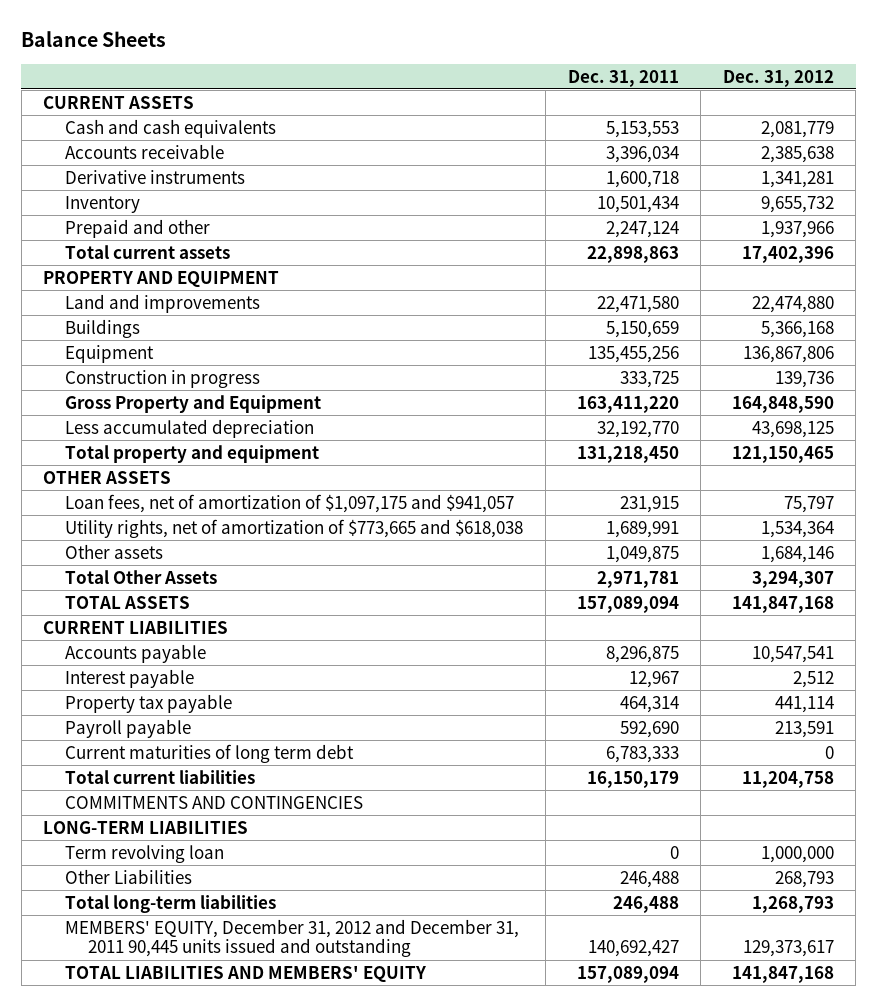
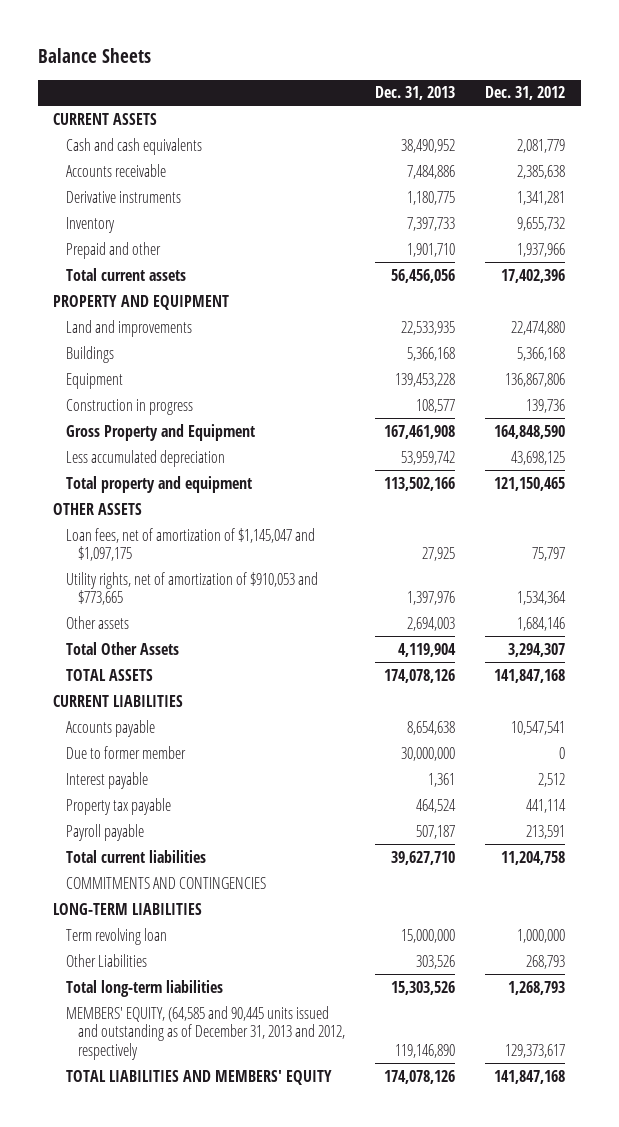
- | Dec. 31, 2011 | Dec. 31, 2012
+ | Dec. 31, 2013 | Dec. 31, 2012
- Loan fees, net of amortization of $1,097,175 and $941,057 | 231,915 | 75,797
- Utility rights, net of amortization of $773,665 and $618,038 | 1,689,991 | 1,534,364
+ Loan fees, net of amortization of $1,145,047 and $1,097,175 | 27,925 | 75,797
+ Utility rights, net of amortization of $910,053 and $773,665 | 1,397,976 | 1,534,364
+ Due to former member | 30,000,000 | 0
- Current maturities of long term debt | 6,783,333 | 0
- MEMBERS' EQUITY, December 31, 2012 and December 31, 2011 90,445 units issued and outstanding | 140,692,427 | 129,373,617
+ MEMBERS' EQUITY, (64,585 and 90,445 units issued and outstanding as of December 31, 2013 and 2012, respectively | 119,146,890 | 129,373,617

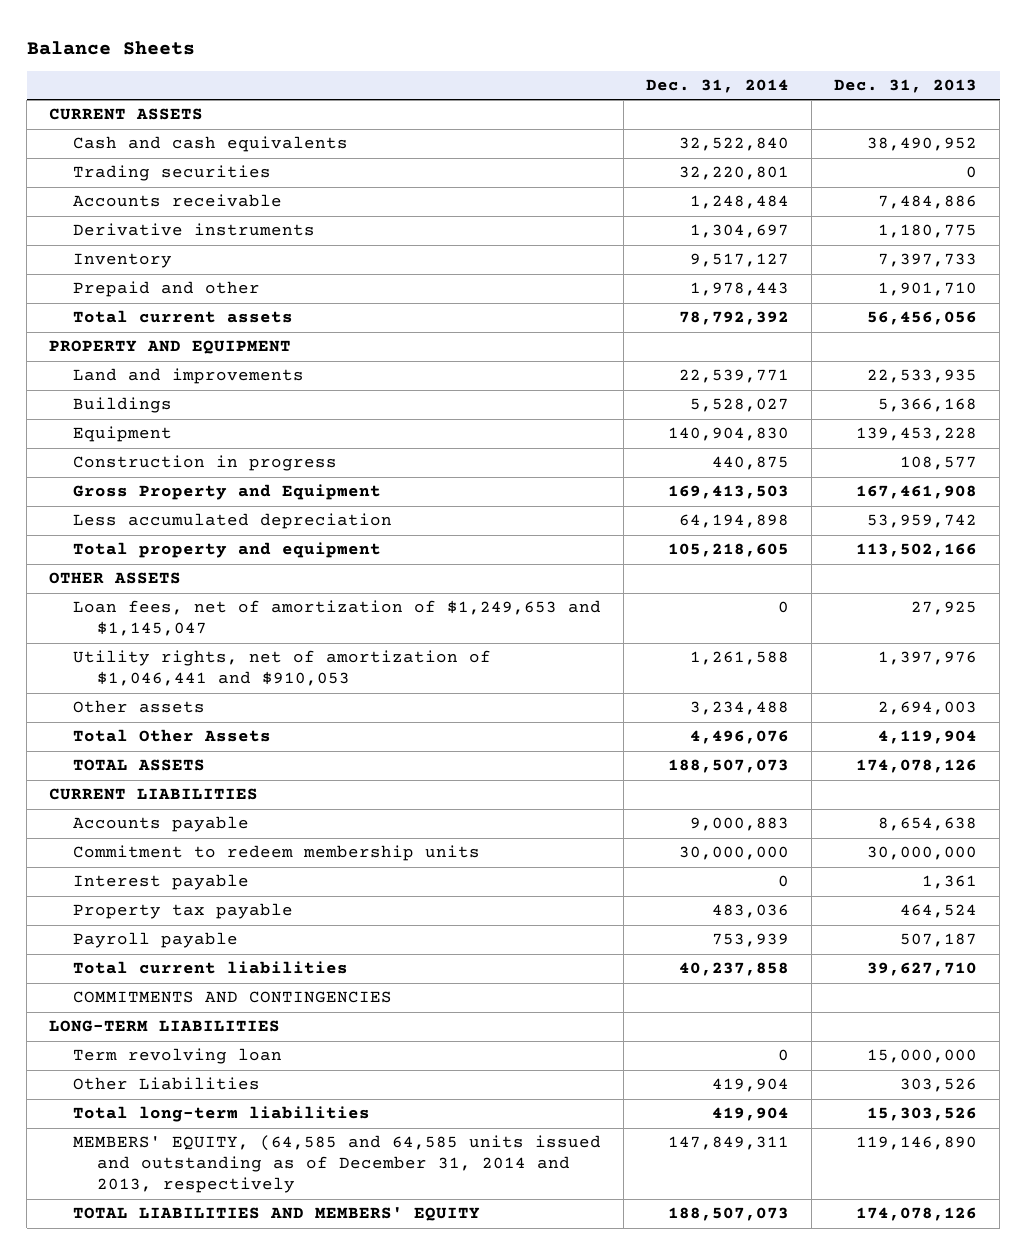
- | Dec. 31, 2013 | Dec. 31, 2012
+ | Dec. 31, 2014 | Dec. 31, 2013
+ Trading securities | 32,220,801 | 0
- Loan fees, net of amortization of $1,145,047 and $1,097,175 | 27,925 | 75,797
- Utility rights, net of amortization of $910,053 and $773,665 | 1,397,976 | 1,534,364
+ Loan fees, net of amortization of $1,249,653 and $1,145,047 | 0 | 27,925
+ Utility rights, net of amortization of $1,046,441 and $910,053 | 1,261,588 | 1,397,976
- Due to former member | 30,000,000 | 0
+ Commitment to redeem membership units | 30,000,000 | 30,000,000
- MEMBERS' EQUITY, (64,585 and 90,445 units issued and outstanding as of December 31, 2013 and 2012, respectively | 119,146,890 | 129,373,617
+ MEMBERS' EQUITY, (64,585 and 64,585 units issued and outstanding as of December 31, 2014 and 2013, respectively | 147,849,311 | 119,146,890

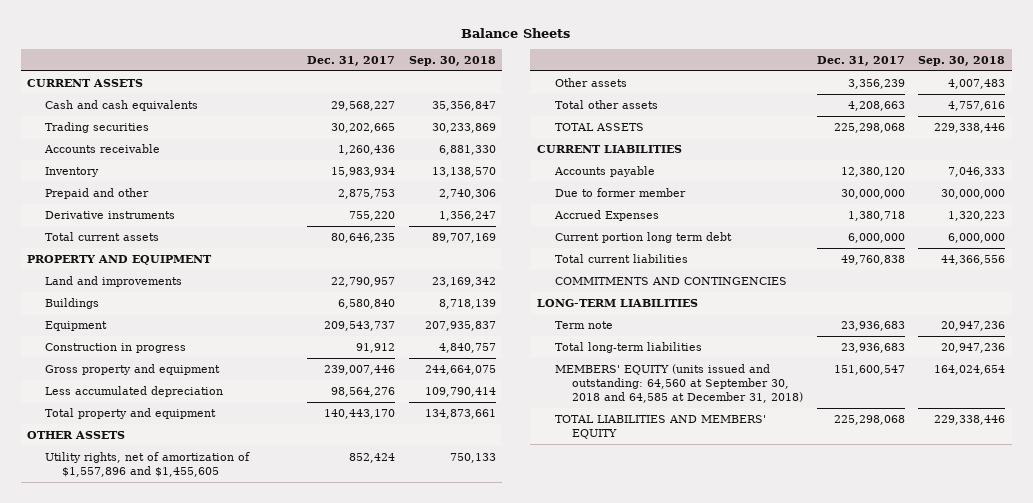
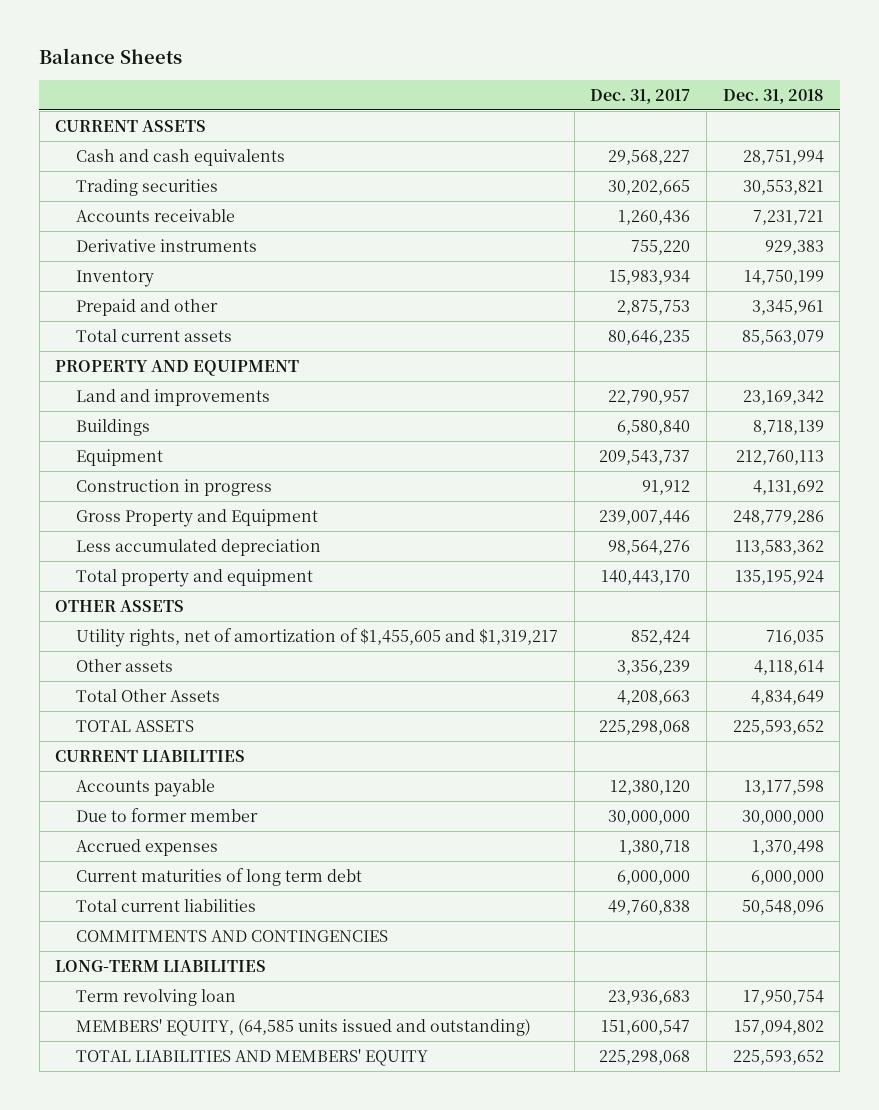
- | Dec. 31, 2017 | Sep. 30, 2018
+ | Dec. 31, 2017 | Dec. 31, 2018
moved up: Derivative instruments | 755,220 | 929,383
- Gross property and equipment | 239,007,446 | 244,664,075
+ Gross Property and Equipment | 239,007,446 | 248,779,286
- Utility rights, net of amortization of $1,557,896 and $1,455,605 | 852,424 | 750,133
+ Utility rights, net of amortization of $1,455,605 and $1,319,217 | 852,424 | 716,035
- Total other assets | 4,208,663 | 4,757,616
+ Total Other Assets | 4,208,663 | 4,834,649
- Accrued Expenses | 1,380,718 | 1,320,223
- Current portion long term debt | 6,000,000 | 6,000,000
+ Accrued expenses | 1,380,718 | 1,370,498
+ Current maturities of long term debt | 6,000,000 | 6,000,000
- Term note | 23,936,683 | 20,947,236
- Total long-term liabilities | 23,936,683 | 20,947,236
- MEMBERS' EQUITY (units issued and outstanding: 64,560 at September 30, 2018 and 64,585 at December 31, 2018) | 151,600,547 | 164,024,654
+ Term revolving loan | 23,936,683 | 17,950,754
+ MEMBERS' EQUITY, (64,585 units issued and outstanding) | 151,600,547 | 157,094,802

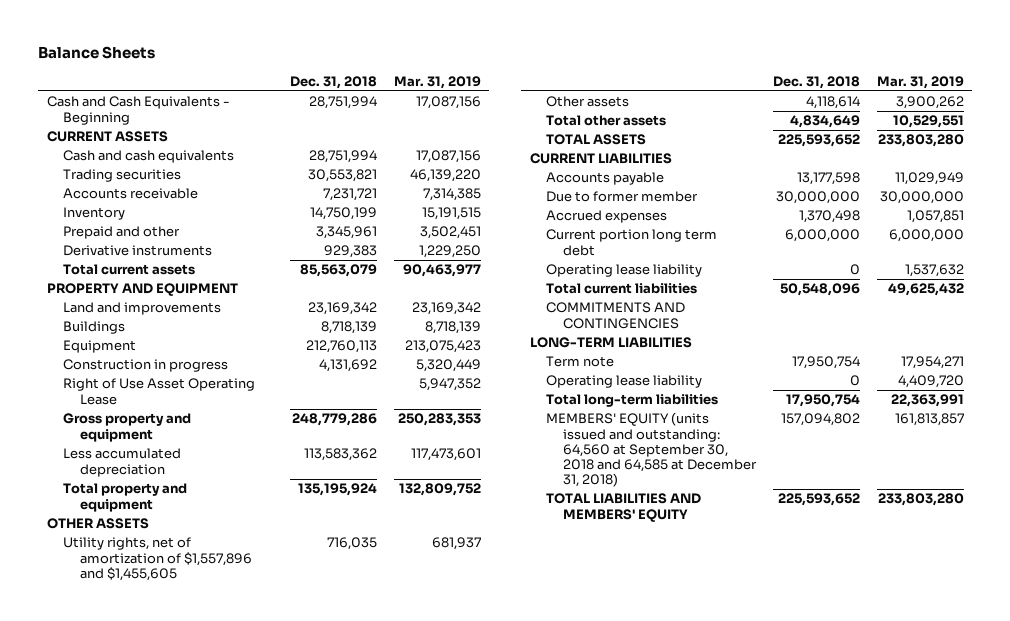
- | Dec. 31, 2017 | Dec. 31, 2018
+ | Dec. 31, 2018 | Mar. 31, 2019
+ Cash and Cash Equivalents - Beginning | 28,751,994 | 17,087,156
moved down: Derivative instruments | 929,383 | 1,229,250
- Gross Property and Equipment | 239,007,446 | 248,779,286
+ Right of Use Asset Operating Lease | | 5,947,352
+ Gross property and equipment | 248,779,286 | 250,283,353
- Utility rights, net of amortization of $1,455,605 and $1,319,217 | 852,424 | 716,035
+ Utility rights, net of amortization of $1,557,896 and $1,455,605 | 716,035 | 681,937
- Total Other Assets | 4,208,663 | 4,834,649
+ Total other assets | 4,834,649 | 10,529,551
- Current maturities of long term debt | 6,000,000 | 6,000,000
+ Current portion long term debt | 6,000,000 | 6,000,000
+ Operating lease liability | 0 | 1,537,632
- Term revolving loan | 23,936,683 | 17,950,754
- MEMBERS' EQUITY, (64,585 units issued and outstanding) | 151,600,547 | 157,094,802
+ Term note | 17,950,754 | 17,954,271
+ Operating lease liability | 0 | 4,409,720
+ Total long-term liabilities | 17,950,754 | 22,363,991
+ MEMBERS' EQUITY (units issued and outstanding: 64,560 at September 30, 2018 and 64,585 at December 31, 2018) | 157,094,802 | 161,813,857

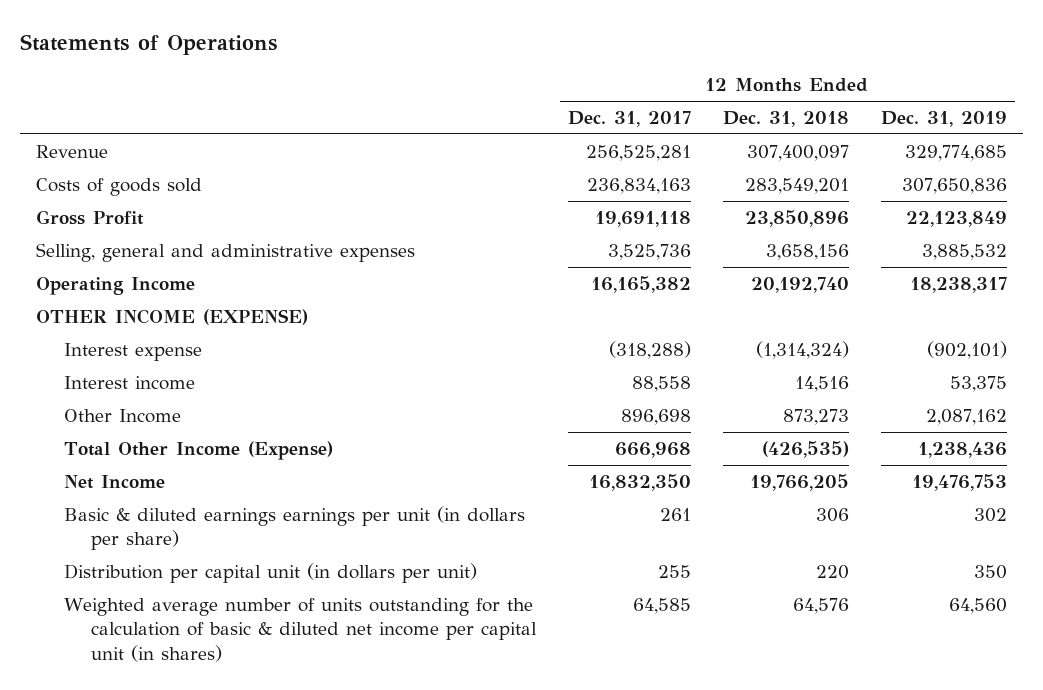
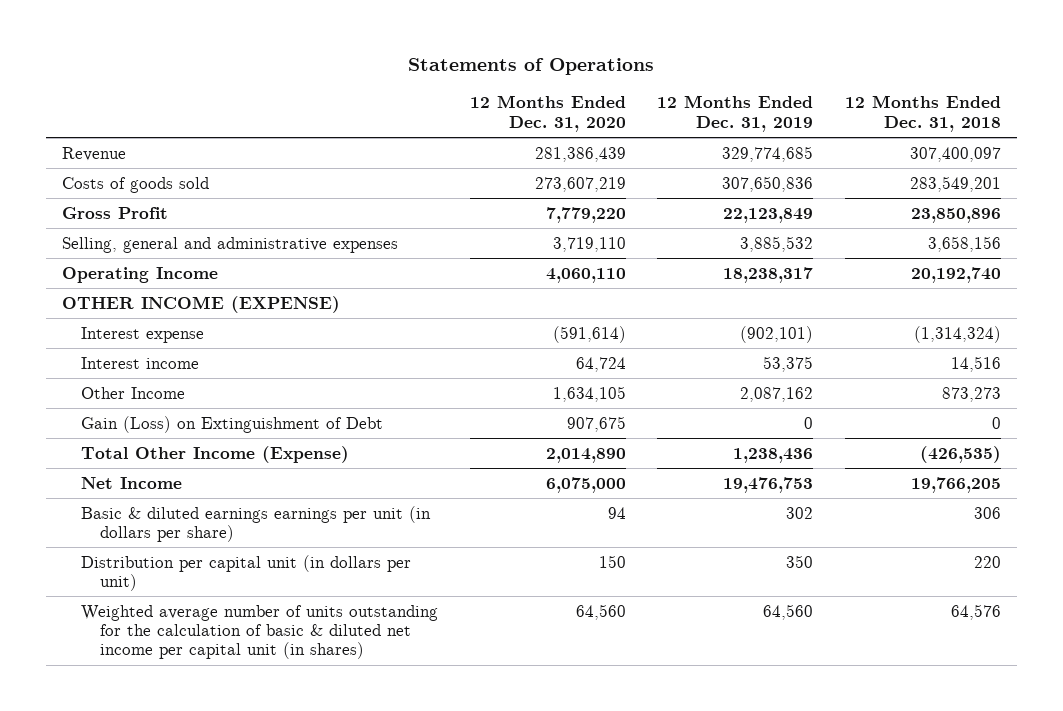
- | 12 Months Ended Dec. 31, 2017 | 12 Months Ended Dec. 31, 2018 | 12 Months Ended Dec. 31, 2019
+ | 12 Months Ended Dec. 31, 2020 | 12 Months Ended Dec. 31, 2019 | 12 Months Ended Dec. 31, 2018
+ Gain (Loss) on Extinguishment of Debt | 907,675 | 0 | 0

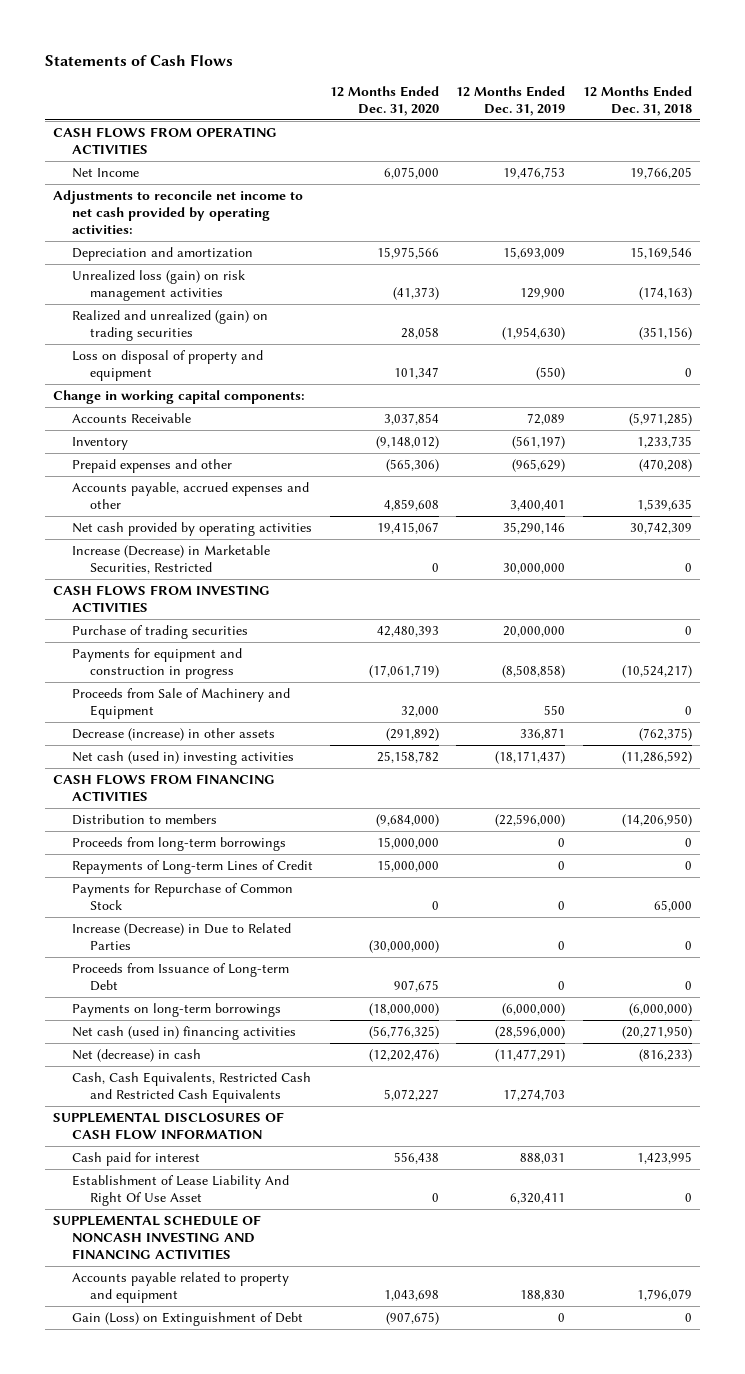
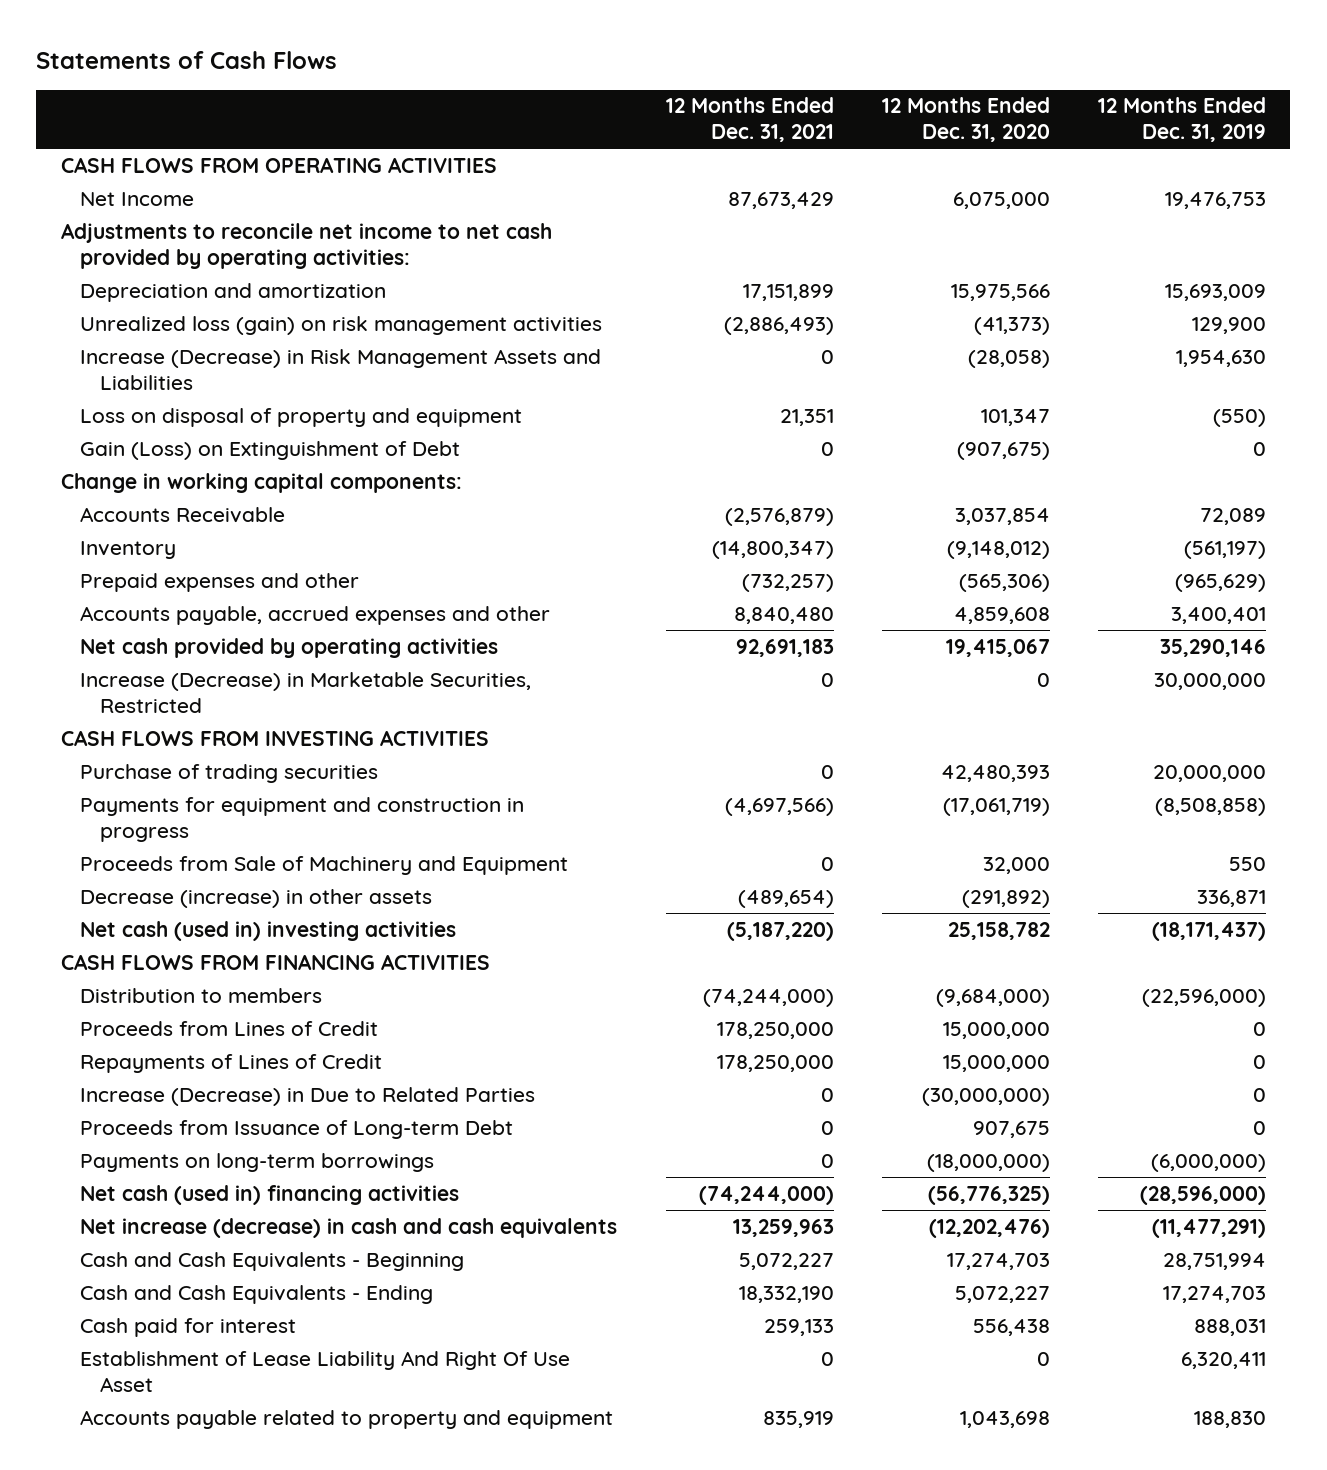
- | 12 Months Ended Dec. 31, 2020 | 12 Months Ended Dec. 31, 2019 | 12 Months Ended Dec. 31, 2018
+ | 12 Months Ended Dec. 31, 2021 | 12 Months Ended Dec. 31, 2020 | 12 Months Ended Dec. 31, 2019
- Realized and unrealized (gain) on trading securities | 28,058 | (1,954,630) | (351,156)
+ Increase (Decrease) in Risk Management Assets and Liabilities | 0 | (28,058) | 1,954,630
moved up: Gain (Loss) on Extinguishment of Debt | 0 | (907,675) | 0
- Proceeds from long-term borrowings | 15,000,000 | 0 | 0
- Repayments of Long-term Lines of Credit | 15,000,000 | 0 | 0
- Payments for Repurchase of Common Stock | 0 | 0 | 65,000
+ Proceeds from Lines of Credit | 178,250,000 | 15,000,000 | 0
+ Repayments of Lines of Credit | 178,250,000 | 15,000,000 | 0
- Net (decrease) in cash | (12,202,476) | (11,477,291) | (816,233)
- Cash, Cash Equivalents, Restricted Cash and Restricted Cash Equivalents | 5,072,227 | 17,274,703 |
- SUPPLEMENTAL DISCLOSURES OF CASH FLOW INFORMATION
+ Net increase (decrease) in cash and cash equivalents | 13,259,963 | (12,202,476) | (11,477,291)
+ Cash and Cash Equivalents - Beginning | 5,072,227 | 17,274,703 | 28,751,994
+ Cash and Cash Equivalents - Ending | 18,332,190 | 5,072,227 | 17,274,703
- SUPPLEMENTAL SCHEDULE OF NONCASH INVESTING AND FINANCING ACTIVITIES

